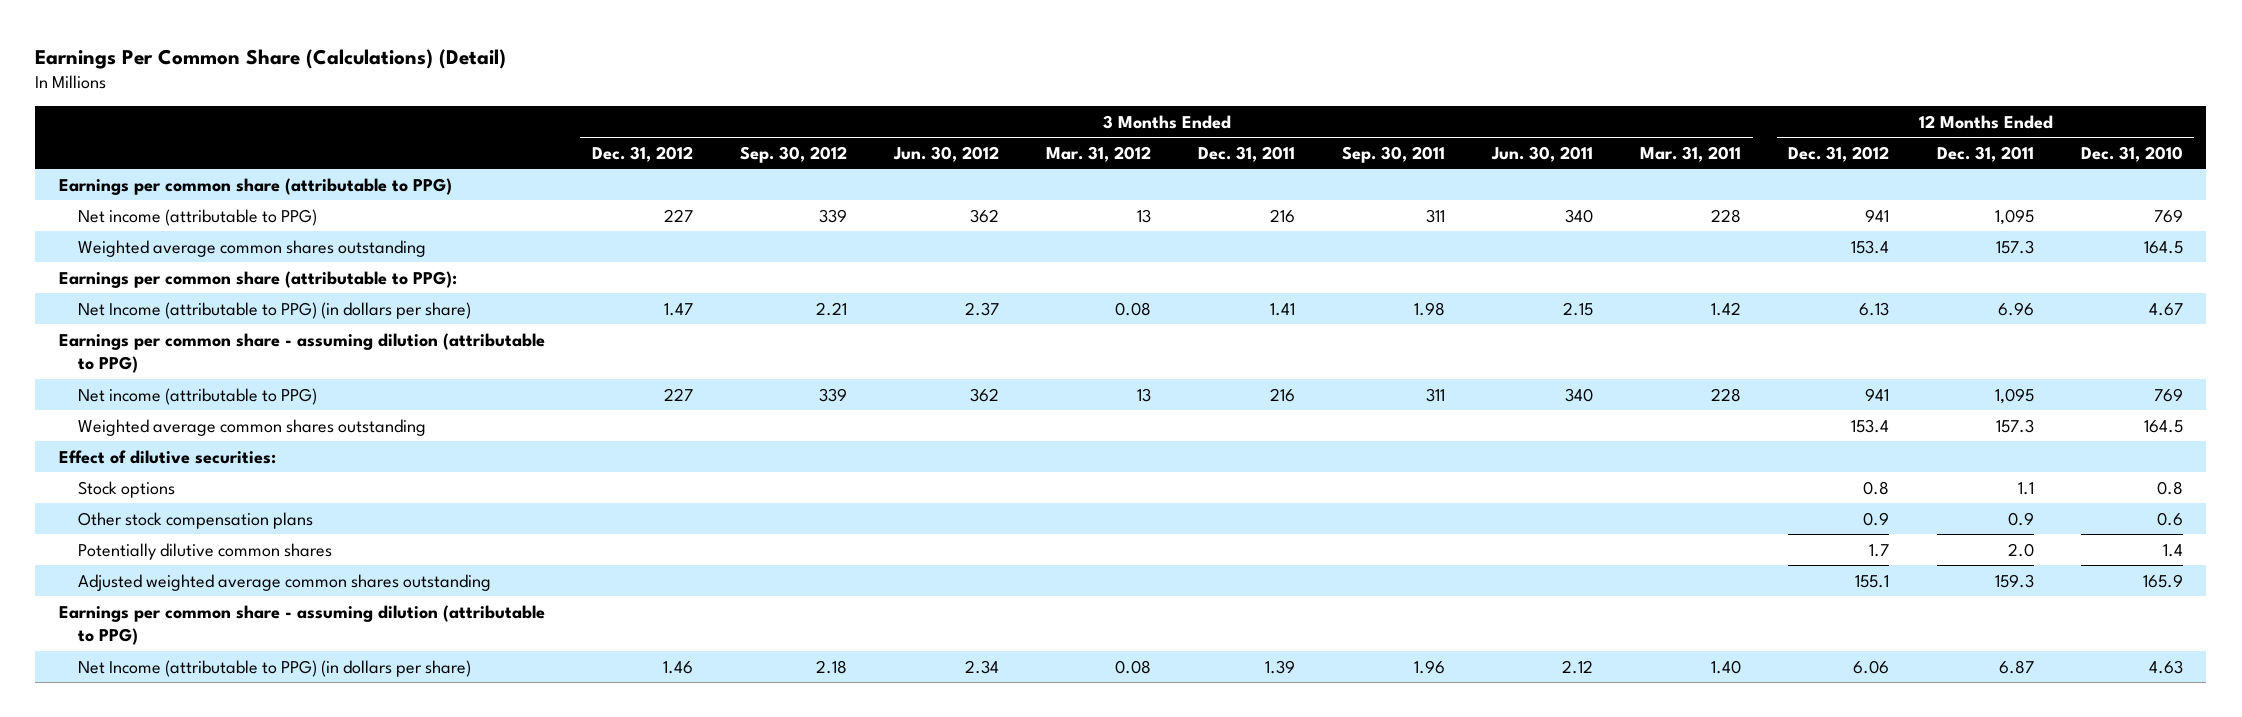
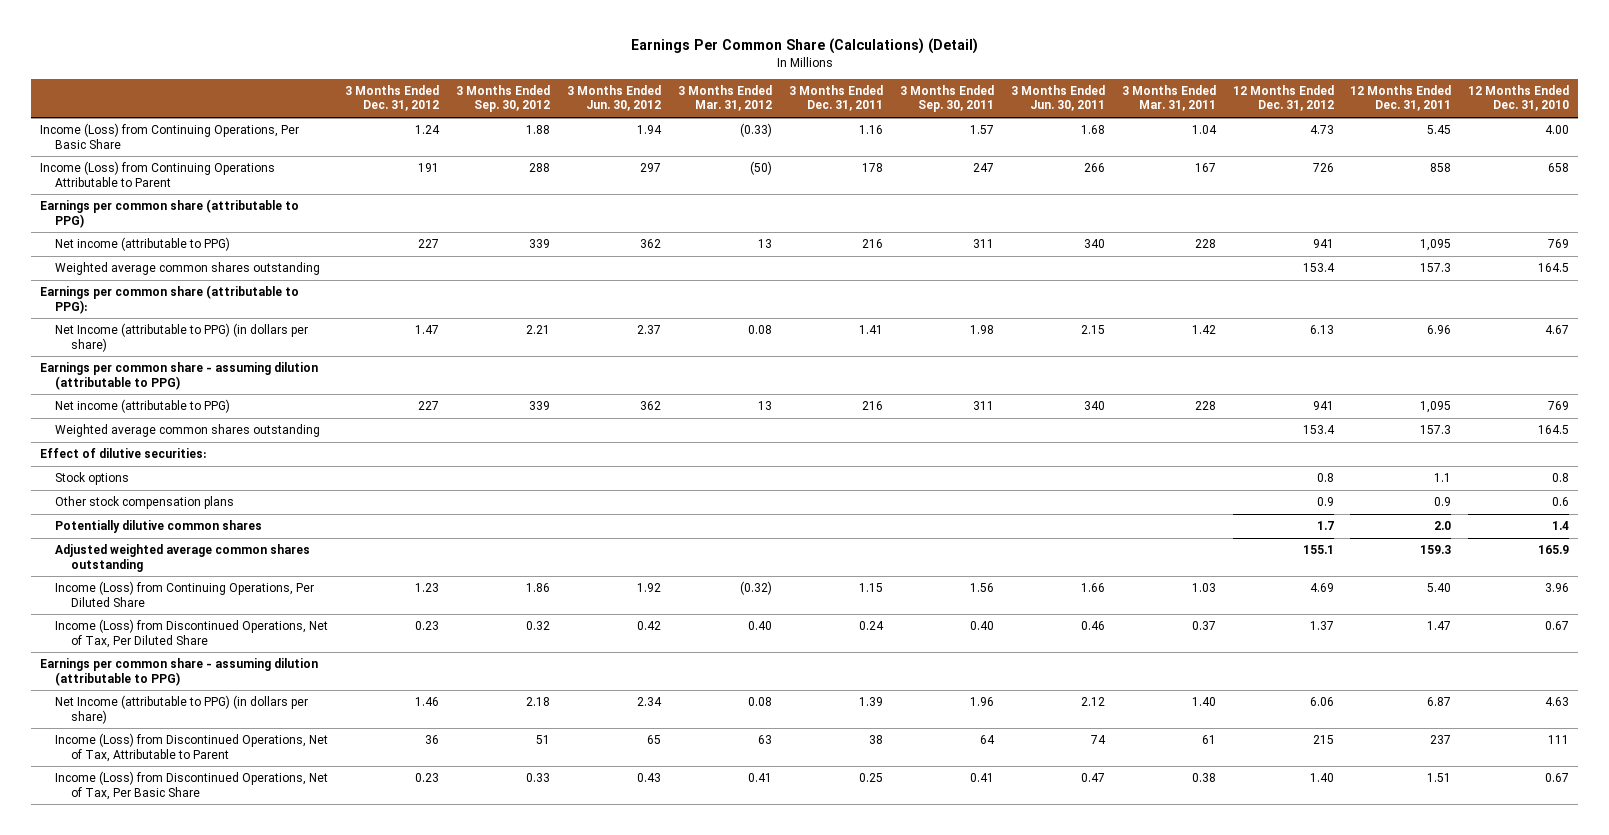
+ Income (Loss) from Continuing Operations, Per Basic Share | 1.24 | 1.88 | 1.94 | (0.33) | 1.16 | 1.57 | 1.68 | 1.04 | 4.73 | 5.45 | 4.00
+ Income (Loss) from Continuing Operations Attributable to Parent | 191 | 288 | 297 | (50) | 178 | 247 | 266 | 167 | 726 | 858 | 658
+ Income (Loss) from Continuing Operations, Per Diluted Share | 1.23 | 1.86 | 1.92 | (0.32) | 1.15 | 1.56 | 1.66 | 1.03 | 4.69 | 5.40 | 3.96
+ Income (Loss) from Discontinued Operations, Net of Tax, Per Diluted Share | 0.23 | 0.32 | 0.42 | 0.40 | 0.24 | 0.40 | 0.46 | 0.37 | 1.37 | 1.47 | 0.67
+ Income (Loss) from Discontinued Operations, Net of Tax, Attributable to Parent | 36 | 51 | 65 | 63 | 38 | 64 | 74 | 61 | 215 | 237 | 111
+ Income (Loss) from Discontinued Operations, Net of Tax, Per Basic Share | 0.23 | 0.33 | 0.43 | 0.41 | 0.25 | 0.41 | 0.47 | 0.38 | 1.40 | 1.51 | 0.67

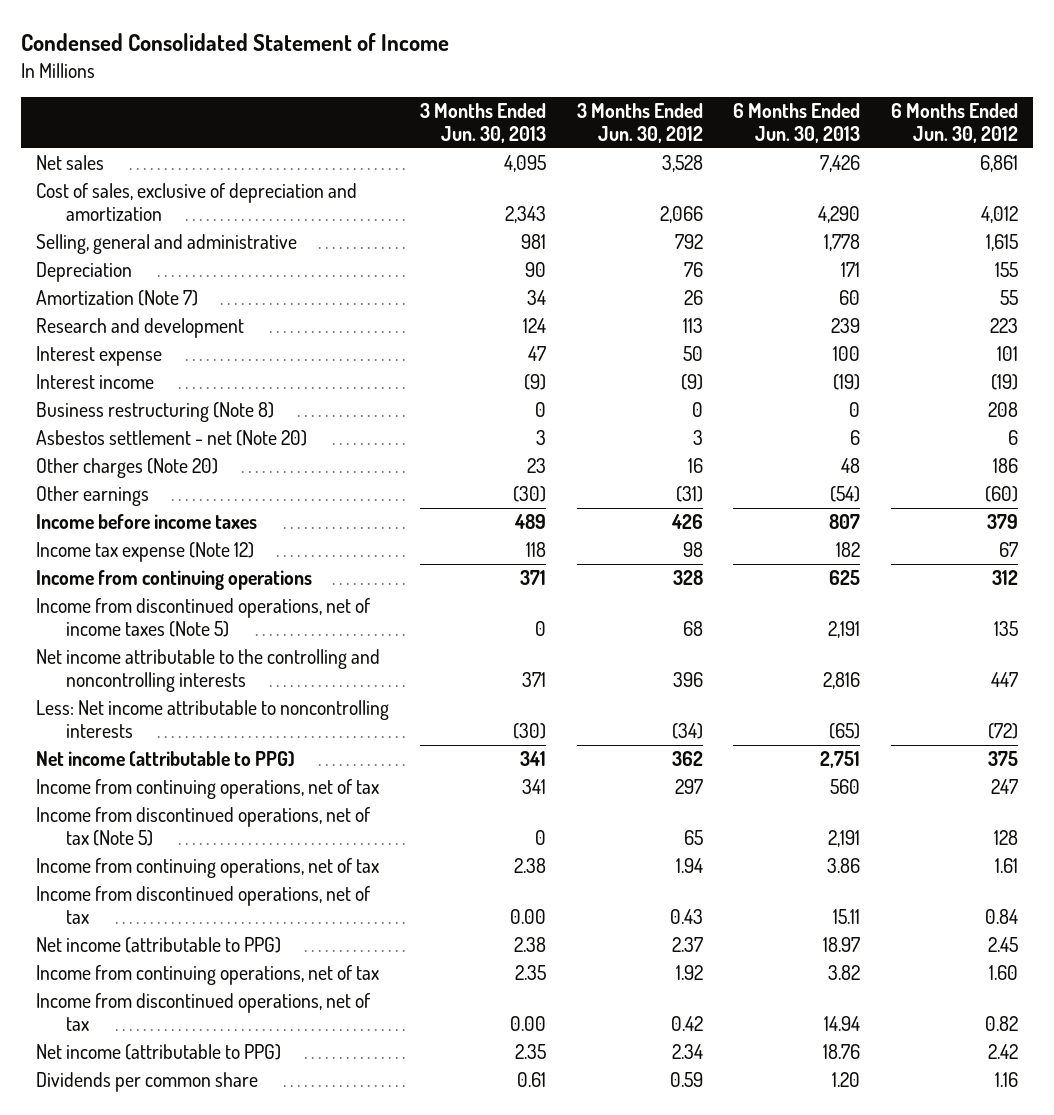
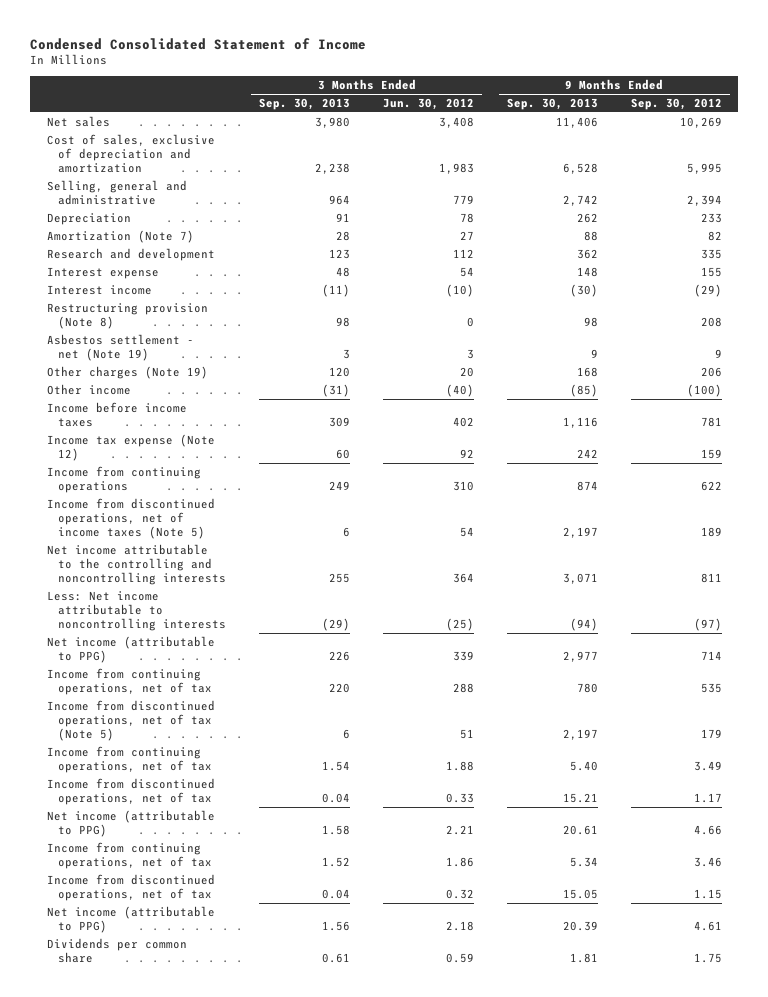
- | 3 Months Ended Jun. 30, 2013 | 3 Months Ended Jun. 30, 2012 | 6 Months Ended Jun. 30, 2013 | 6 Months Ended Jun. 30, 2012
+ | 3 Months Ended Sep. 30, 2013 | 3 Months Ended Jun. 30, 2012 | 9 Months Ended Sep. 30, 2013 | 9 Months Ended Sep. 30, 2012
- Net sales | 4,095 | 3,528 | 7,426 | 6,861
- Cost of sales, exclusive of depreciation and amortization | 2,343 | 2,066 | 4,290 | 4,012
- Selling, general and administrative | 981 | 792 | 1,778 | 1,615
- Depreciation | 90 | 76 | 171 | 155
- Amortization (Note 7) | 34 | 26 | 60 | 55
- Research and development | 124 | 113 | 239 | 223
- Interest expense | 47 | 50 | 100 | 101
- Interest income | (9) | (9) | (19) | (19)
- Business restructuring (Note 8) | 0 | 0 | 0 | 208
- Asbestos settlement - net (Note 20) | 3 | 3 | 6 | 6
- Other charges (Note 20) | 23 | 16 | 48 | 186
- Other earnings | (30) | (31) | (54) | (60)
- Income before income taxes | 489 | 426 | 807 | 379
- Income tax expense (Note 12) | 118 | 98 | 182 | 67
- Income from continuing operations | 371 | 328 | 625 | 312
- Income from discontinued operations, net of income taxes (Note 5) | 0 | 68 | 2,191 | 135
- Net income attributable to the controlling and noncontrolling interests | 371 | 396 | 2,816 | 447
- Less: Net income attributable to noncontrolling interests | (30) | (34) | (65) | (72)
- Net income (attributable to PPG) | 341 | 362 | 2,751 | 375
- Income from continuing operations, net of tax | 341 | 297 | 560 | 247
- Income from discontinued operations, net of tax (Note 5) | 0 | 65 | 2,191 | 128
- Income from continuing operations, net of tax | 2.38 | 1.94 | 3.86 | 1.61
- Income from discontinued operations, net of tax | 0.00 | 0.43 | 15.11 | 0.84
- Net income (attributable to PPG) | 2.38 | 2.37 | 18.97 | 2.45
- Income from continuing operations, net of tax | 2.35 | 1.92 | 3.82 | 1.60
- Income from discontinued operations, net of tax | 0.00 | 0.42 | 14.94 | 0.82
- Net income (attributable to PPG) | 2.35 | 2.34 | 18.76 | 2.42
+ Net sales | 3,980 | 3,408 | 11,406 | 10,269
+ Cost of sales, exclusive of depreciation and amortization | 2,238 | 1,983 | 6,528 | 5,995
+ Selling, general and administrative | 964 | 779 | 2,742 | 2,394
+ Depreciation | 91 | 78 | 262 | 233
+ Amortization (Note 7) | 28 | 27 | 88 | 82
+ Research and development | 123 | 112 | 362 | 335
+ Interest expense | 48 | 54 | 148 | 155
+ Interest income | (11) | (10) | (30) | (29)
+ Restructuring provision (Note 8) | 98 | 0 | 98 | 208
+ Asbestos settlement - net (Note 19) | 3 | 3 | 9 | 9
+ Other charges (Note 19) | 120 | 20 | 168 | 206
+ Other income | (31) | (40) | (85) | (100)
+ Income before income taxes | 309 | 402 | 1,116 | 781
+ Income tax expense (Note 12) | 60 | 92 | 242 | 159
+ Income from continuing operations | 249 | 310 | 874 | 622
+ Income from discontinued operations, net of income taxes (Note 5) | 6 | 54 | 2,197 | 189
+ Net income attributable to the controlling and noncontrolling interests | 255 | 364 | 3,071 | 811
+ Less: Net income attributable to noncontrolling interests | (29) | (25) | (94) | (97)
+ Net income (attributable to PPG) | 226 | 339 | 2,977 | 714
+ Income from continuing operations, net of tax | 220 | 288 | 780 | 535
+ Income from discontinued operations, net of tax (Note 5) | 6 | 51 | 2,197 | 179
+ Income from continuing operations, net of tax | 1.54 | 1.88 | 5.40 | 3.49
+ Income from discontinued operations, net of tax | 0.04 | 0.33 | 15.21 | 1.17
+ Net income (attributable to PPG) | 1.58 | 2.21 | 20.61 | 4.66
+ Income from continuing operations, net of tax | 1.52 | 1.86 | 5.34 | 3.46
+ Income from discontinued operations, net of tax | 0.04 | 0.32 | 15.05 | 1.15
+ Net income (attributable to PPG) | 1.56 | 2.18 | 20.39 | 4.61

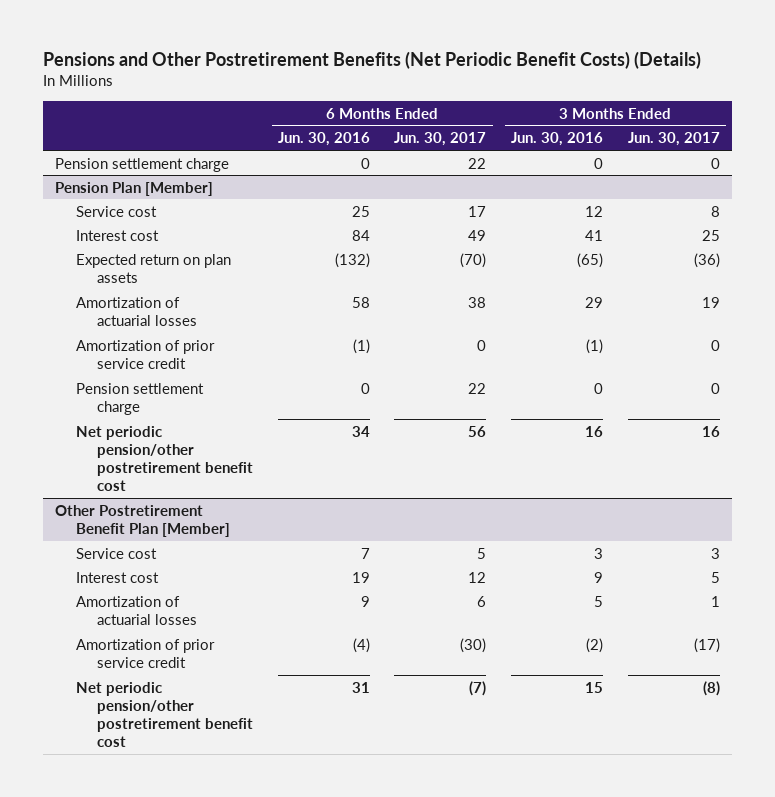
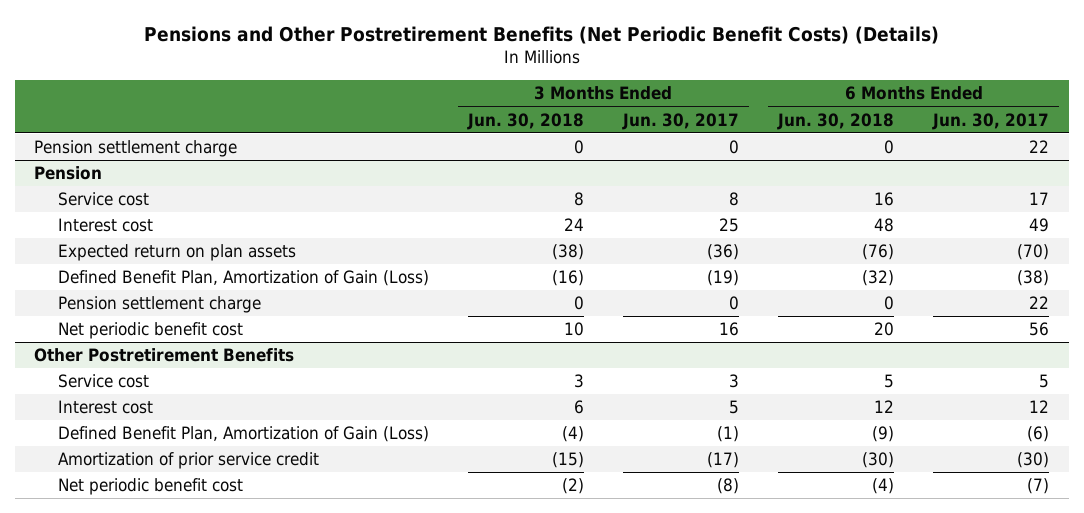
- | 6 Months Ended Jun. 30, 2016 | 6 Months Ended Jun. 30, 2017 | 3 Months Ended Jun. 30, 2016 | 3 Months Ended Jun. 30, 2017
+ | 3 Months Ended Jun. 30, 2018 | 3 Months Ended Jun. 30, 2017 | 6 Months Ended Jun. 30, 2018 | 6 Months Ended Jun. 30, 2017
- Pension Plan [Member]
+ Pension
- Amortization of actuarial losses | 58 | 38 | 29 | 19
- Amortization of prior service credit | (1) | 0 | (1) | 0
+ Defined Benefit Plan, Amortization of Gain (Loss) | (16) | (19) | (32) | (38)
- Net periodic pension/other postretirement benefit cost | 34 | 56 | 16 | 16
- Other Postretirement Benefit Plan [Member]
+ Net periodic benefit cost | 10 | 16 | 20 | 56
+ Other Postretirement Benefits
- Amortization of actuarial losses | 9 | 6 | 5 | 1
+ Defined Benefit Plan, Amortization of Gain (Loss) | (4) | (1) | (9) | (6)
- Net periodic pension/other postretirement benefit cost | 31 | (7) | 15 | (8)
+ Net periodic benefit cost | (2) | (8) | (4) | (7)

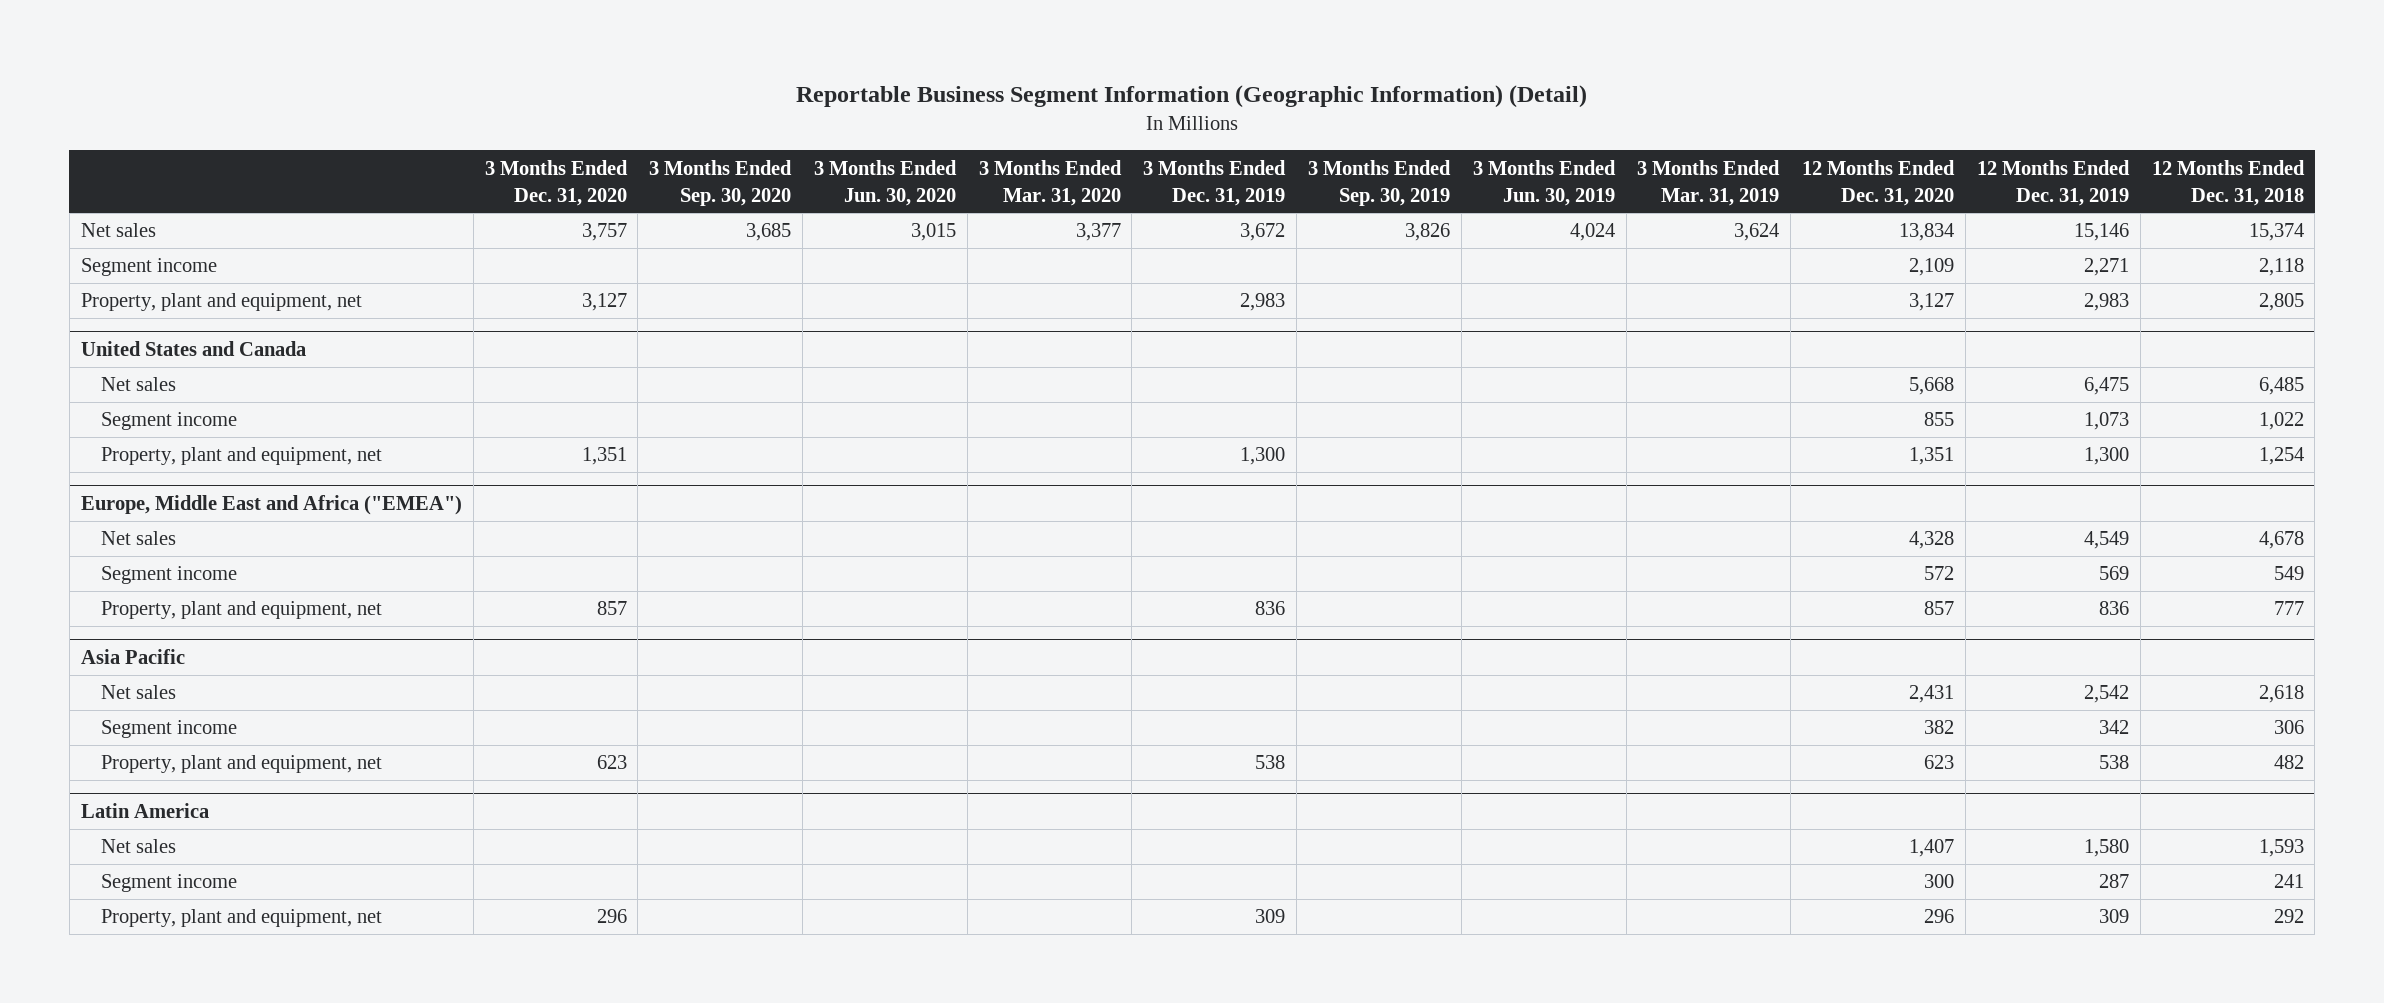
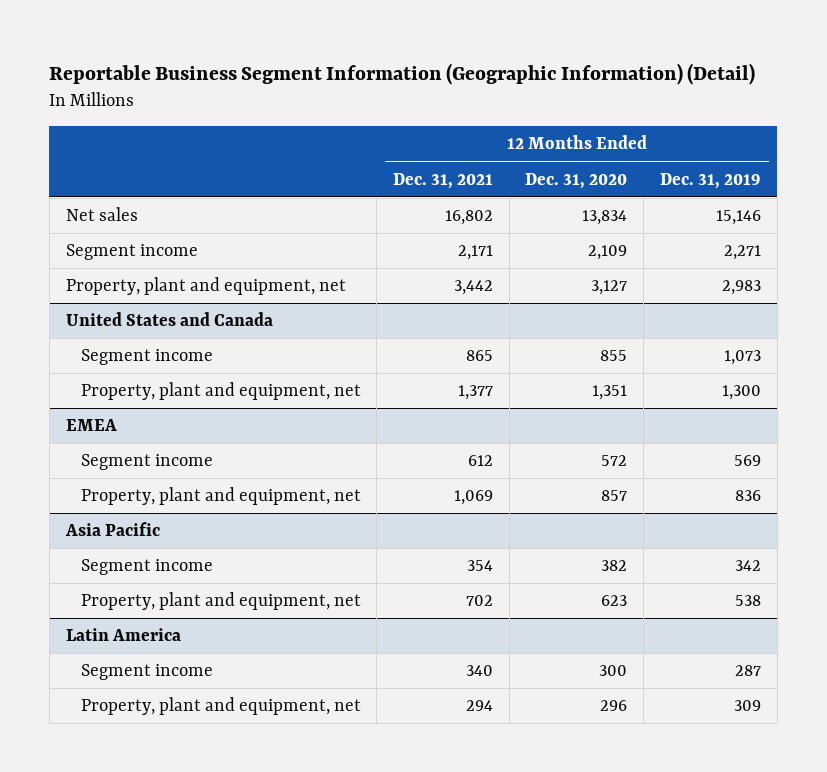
- | 3 Months Ended Dec. 31, 2020 | 3 Months Ended Sep. 30, 2020 | 3 Months Ended Jun. 30, 2020 | 3 Months Ended Mar. 31, 2020 | 3 Months Ended Dec. 31, 2019 | 3 Months Ended Sep. 30, 2019 | 3 Months Ended Jun. 30, 2019 | 3 Months Ended Mar. 31, 2019 | 12 Months Ended Dec. 31, 2020 | 12 Months Ended Dec. 31, 2019 | 12 Months Ended Dec. 31, 2018
+ | 12 Months Ended Dec. 31, 2021 | 12 Months Ended Dec. 31, 2020 | 12 Months Ended Dec. 31, 2019
@ United States and Canada
- Net sales | | | | | | | | | 5,668 | 6,475 | 6,485
- Europe, Middle East and Africa ("EMEA")
- Net sales | | | | | | | | | 4,328 | 4,549 | 4,678
+ EMEA
@ Asia Pacific
- Net sales | | | | | | | | | 2,431 | 2,542 | 2,618
@ Latin America
- Net sales | | | | | | | | | 1,407 | 1,580 | 1,593

